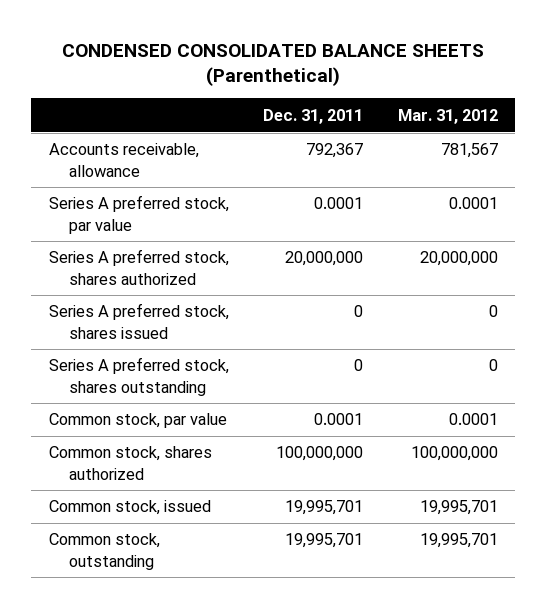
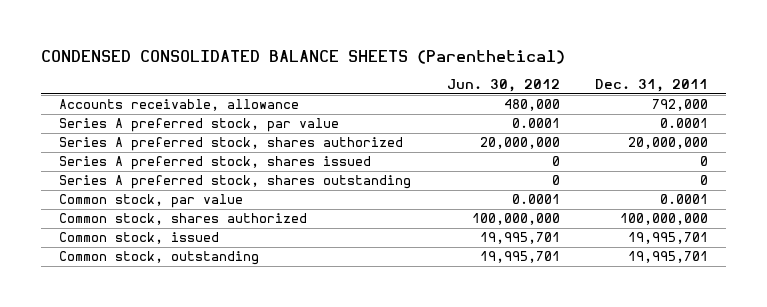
- | Dec. 31, 2011 | Mar. 31, 2012
+ | Jun. 30, 2012 | Dec. 31, 2011
- Accounts receivable, allowance | 792,367 | 781,567
+ Accounts receivable, allowance | 480,000 | 792,000

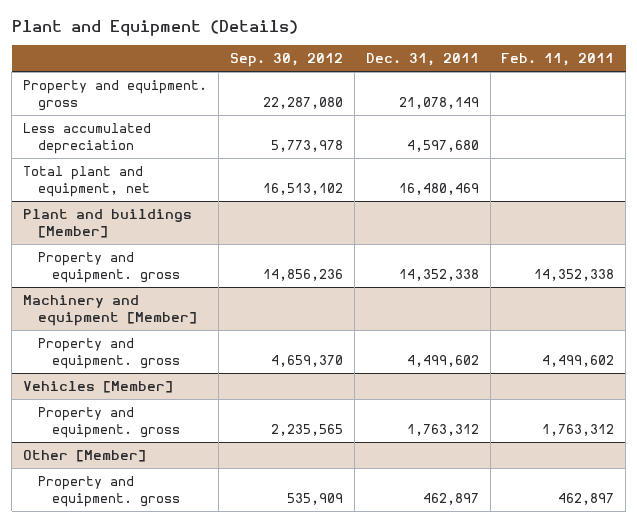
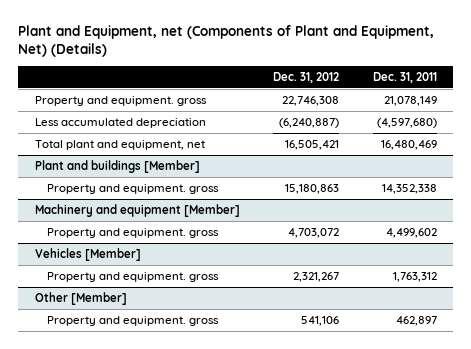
- Plant and Equipment (Details)
+ Plant and Equipment, net (Components of Plant and Equipment, Net) (Details)
- | Sep. 30, 2012 | Dec. 31, 2011 | Feb. 11, 2011
+ | Dec. 31, 2012 | Dec. 31, 2011
- Less accumulated depreciation | 5,773,978 | 4,597,680 |
+ Less accumulated depreciation | (6,240,887) | (4,597,680)

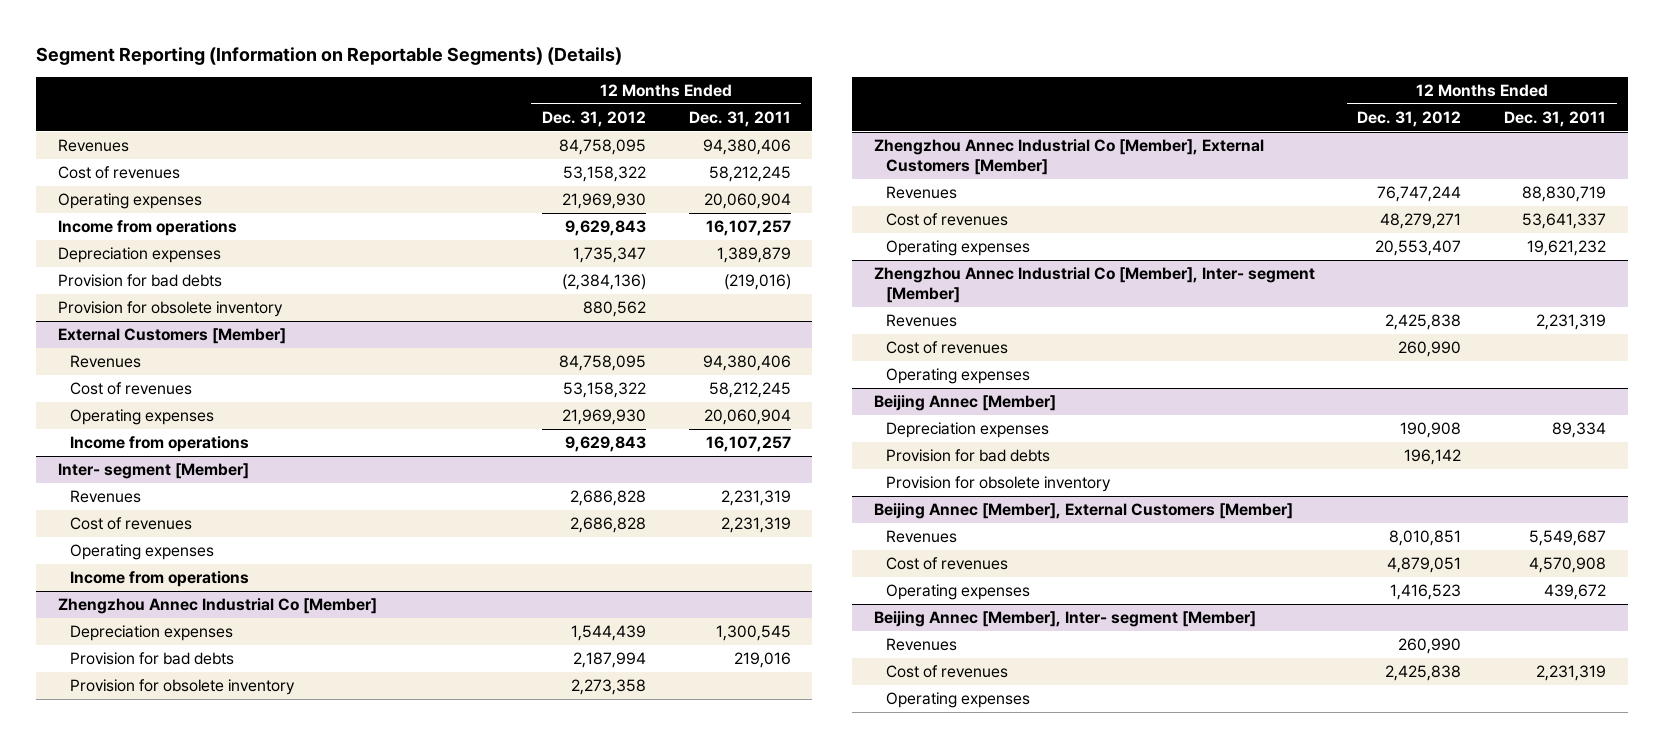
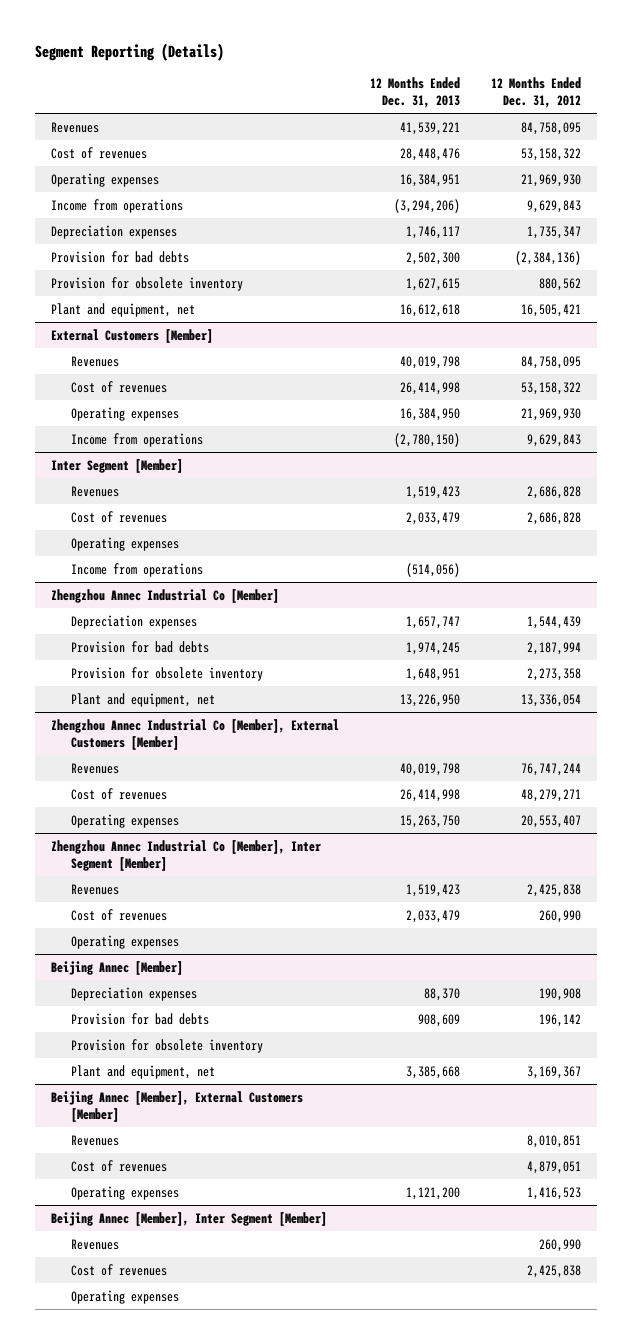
- Segment Reporting (Information on Reportable Segments) (Details)
+ Segment Reporting (Details)
- | 12 Months Ended Dec. 31, 2012 | 12 Months Ended Dec. 31, 2011
+ | 12 Months Ended Dec. 31, 2013 | 12 Months Ended Dec. 31, 2012
+ Plant and equipment, net | 16,612,618 | 16,505,421
- Inter- segment [Member]
+ Inter Segment [Member]
@ Zhengzhou Annec Industrial Co [Member]
+ Plant and equipment, net | 13,226,950 | 13,336,054
- Zhengzhou Annec Industrial Co [Member], Inter- segment [Member]
+ Zhengzhou Annec Industrial Co [Member], Inter Segment [Member]
@ Beijing Annec [Member]
+ Plant and equipment, net | 3,385,668 | 3,169,367
- Beijing Annec [Member], Inter- segment [Member]
+ Beijing Annec [Member], Inter Segment [Member]

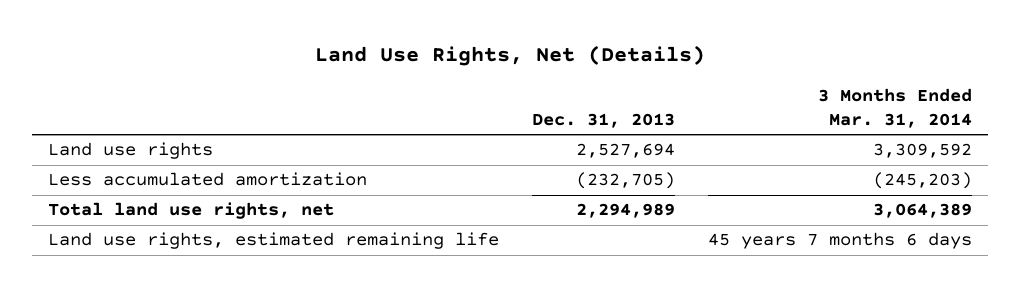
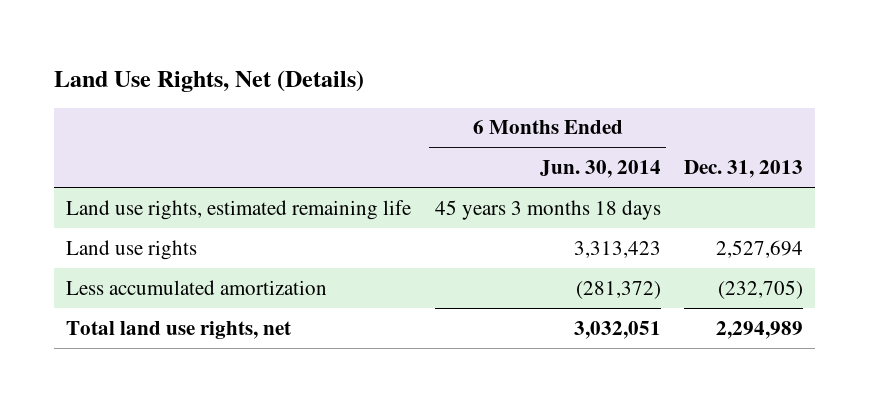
- | Dec. 31, 2013 | 3 Months Ended Mar. 31, 2014
+ | 6 Months Ended Jun. 30, 2014 | Dec. 31, 2013
moved up: Land use rights, estimated remaining life | 45 years 3 months 18 days |

